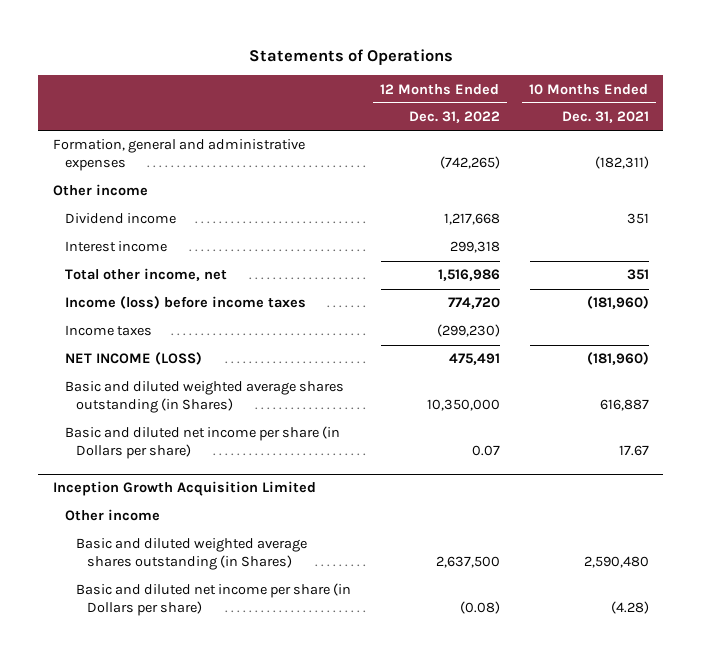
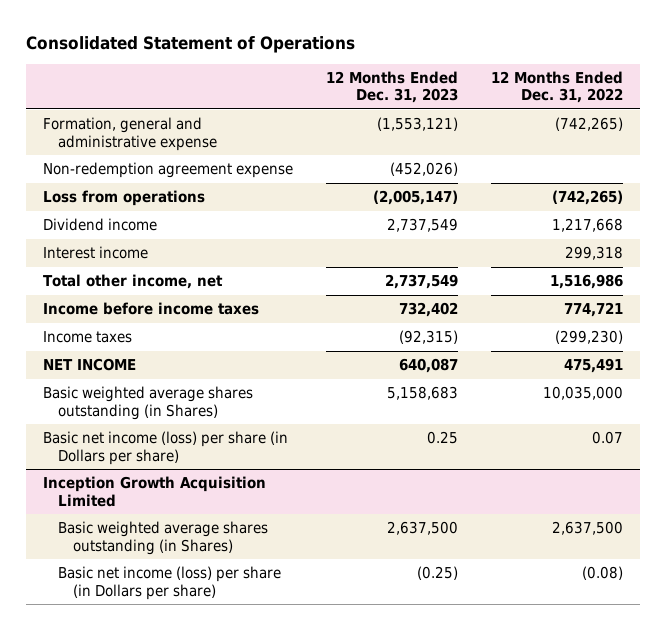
- Statements of Operations
+ Consolidated Statement of Operations
- | 12 Months Ended Dec. 31, 2022 | 10 Months Ended Dec. 31, 2021
+ | 12 Months Ended Dec. 31, 2023 | 12 Months Ended Dec. 31, 2022
- Formation, general and administrative expenses | (742,265) | (182,311)
- Other income
+ Formation, general and administrative expense | (1,553,121) | (742,265)
+ Non-redemption agreement expense | (452,026) |
+ Loss from operations | (2,005,147) | (742,265)
- Income (loss) before income taxes | 774,720 | (181,960)
+ Income before income taxes | 732,402 | 774,721
- NET INCOME (LOSS) | 475,491 | (181,960)
- Basic and diluted weighted average shares outstanding (in Shares) | 10,350,000 | 616,887
- Basic and diluted net income per share (in Dollars per share) | 0.07 | 17.67
+ NET INCOME | 640,087 | 475,491
+ Basic weighted average shares outstanding (in Shares) | 5,158,683 | 10,035,000
+ Basic net income (loss) per share (in Dollars per share) | 0.25 | 0.07
@ Inception Growth Acquisition Limited
- Other income
- Basic and diluted weighted average shares outstanding (in Shares) | 2,637,500 | 2,590,480
- Basic and diluted net income per share (in Dollars per share) | (0.08) | (4.28)
+ Basic weighted average shares outstanding (in Shares) | 2,637,500 | 2,637,500
+ Basic net income (loss) per share (in Dollars per share) | (0.25) | (0.08)

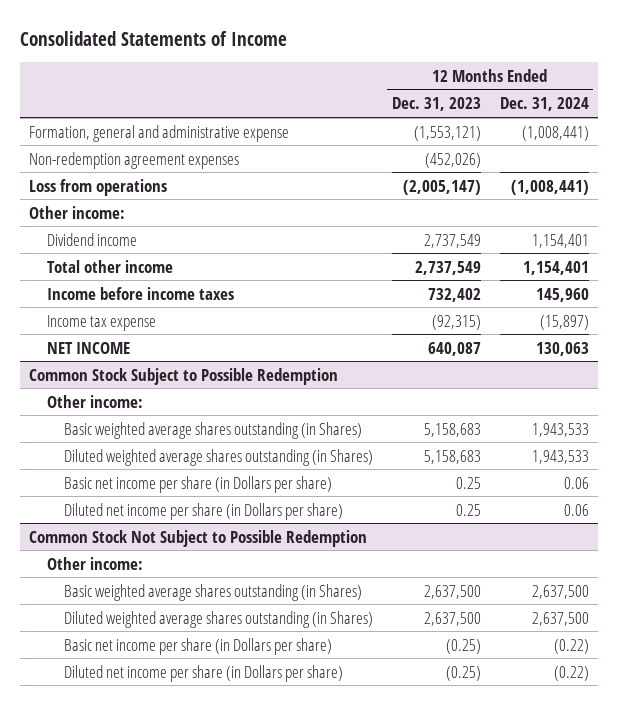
- Consolidated Statement of Operations
+ Consolidated Statements of Income
- | 12 Months Ended Dec. 31, 2023 | 12 Months Ended Dec. 31, 2022
+ | 12 Months Ended Dec. 31, 2023 | 12 Months Ended Dec. 31, 2024
- Non-redemption agreement expense | (452,026) |
+ Non-redemption agreement expenses | (452,026) |
+ Other income:
- Interest income | | 299,318
- Total other income, net | 2,737,549 | 1,516,986
+ Total other income | 2,737,549 | 1,154,401
- Income taxes | (92,315) | (299,230)
+ Income tax expense | (92,315) | (15,897)
+ Common Stock Subject to Possible Redemption
+ Other income:
- Basic net income (loss) per share (in Dollars per share) | 0.25 | 0.07
- Inception Growth Acquisition Limited
+ Diluted weighted average shares outstanding (in Shares) | 5,158,683 | 1,943,533
+ Basic net income per share (in Dollars per share) | 0.25 | 0.06
+ Diluted net income per share (in Dollars per share) | 0.25 | 0.06
+ Common Stock Not Subject to Possible Redemption
+ Other income:
- Basic net income (loss) per share (in Dollars per share) | (0.25) | (0.08)
+ Diluted weighted average shares outstanding (in Shares) | 2,637,500 | 2,637,500
+ Basic net income per share (in Dollars per share) | (0.25) | (0.22)
+ Diluted net income per share (in Dollars per share) | (0.25) | (0.22)

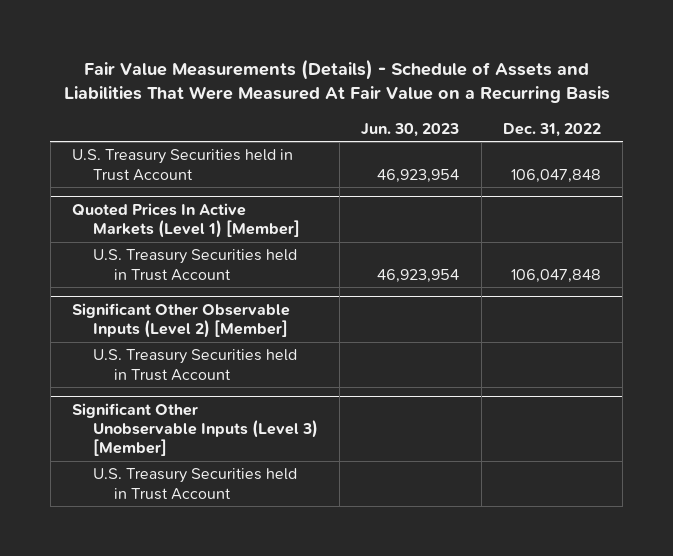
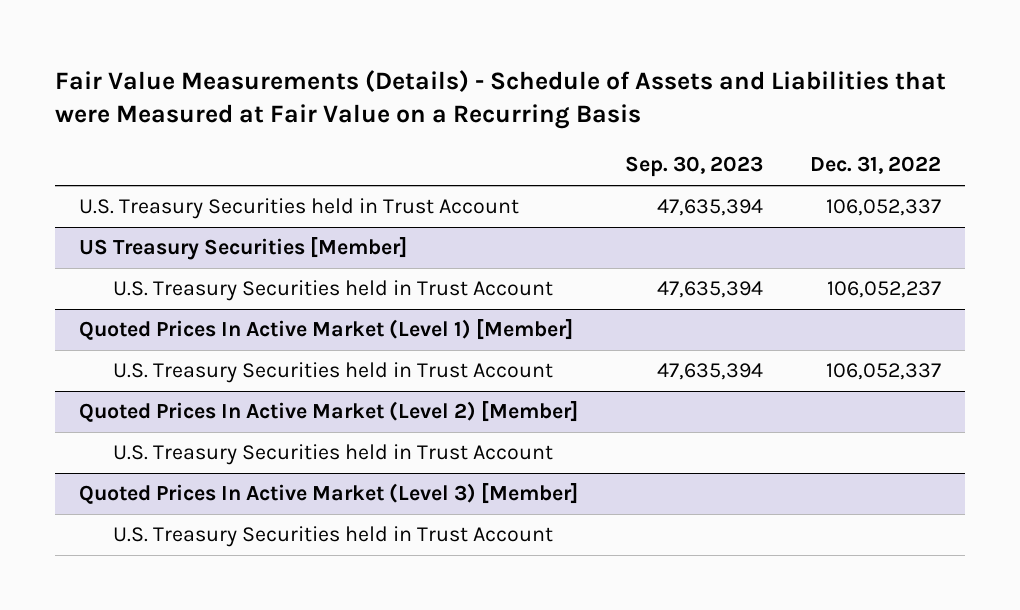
- Fair Value Measurements (Details) - Schedule of Assets and Liabilities That Were Measured At Fair Value on a Recurring Basis
+ Fair Value Measurements (Details) - Schedule of Assets and Liabilities that were Measured at Fair Value on a Recurring Basis
- | Jun. 30, 2023 | Dec. 31, 2022
+ | Sep. 30, 2023 | Dec. 31, 2022
- U.S. Treasury Securities held in Trust Account | 46,923,954 | 106,047,848
- Quoted Prices In Active Markets (Level 1) [Member]
- U.S. Treasury Securities held in Trust Account | 46,923,954 | 106,047,848
- Significant Other Observable Inputs (Level 2) [Member]
+ U.S. Treasury Securities held in Trust Account | 47,635,394 | 106,052,337
+ US Treasury Securities [Member]
+ U.S. Treasury Securities held in Trust Account | 47,635,394 | 106,052,237
+ Quoted Prices In Active Market (Level 1) [Member]
+ U.S. Treasury Securities held in Trust Account | 47,635,394 | 106,052,337
+ Quoted Prices In Active Market (Level 2) [Member]
- Significant Other Unobservable Inputs (Level 3) [Member]
+ Quoted Prices In Active Market (Level 3) [Member]

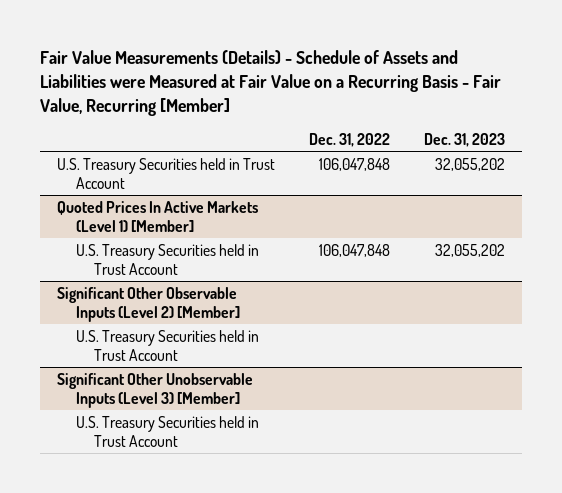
- Fair Value Measurements (Details) - Schedule of Assets and Liabilities that were Measured at Fair Value on a Recurring Basis
+ Fair Value Measurements (Details) - Schedule of Assets and Liabilities were Measured at Fair Value on a Recurring Basis - Fair Value, Recurring [Member]
- | Sep. 30, 2023 | Dec. 31, 2022
+ | Dec. 31, 2022 | Dec. 31, 2023
- U.S. Treasury Securities held in Trust Account | 47,635,394 | 106,052,337
- US Treasury Securities [Member]
- U.S. Treasury Securities held in Trust Account | 47,635,394 | 106,052,237
- Quoted Prices In Active Market (Level 1) [Member]
- U.S. Treasury Securities held in Trust Account | 47,635,394 | 106,052,337
- Quoted Prices In Active Market (Level 2) [Member]
+ U.S. Treasury Securities held in Trust Account | 106,047,848 | 32,055,202
+ Quoted Prices In Active Markets (Level 1) [Member]
+ U.S. Treasury Securities held in Trust Account | 106,047,848 | 32,055,202
+ Significant Other Observable Inputs (Level 2) [Member]
- Quoted Prices In Active Market (Level 3) [Member]
+ Significant Other Unobservable Inputs (Level 3) [Member]

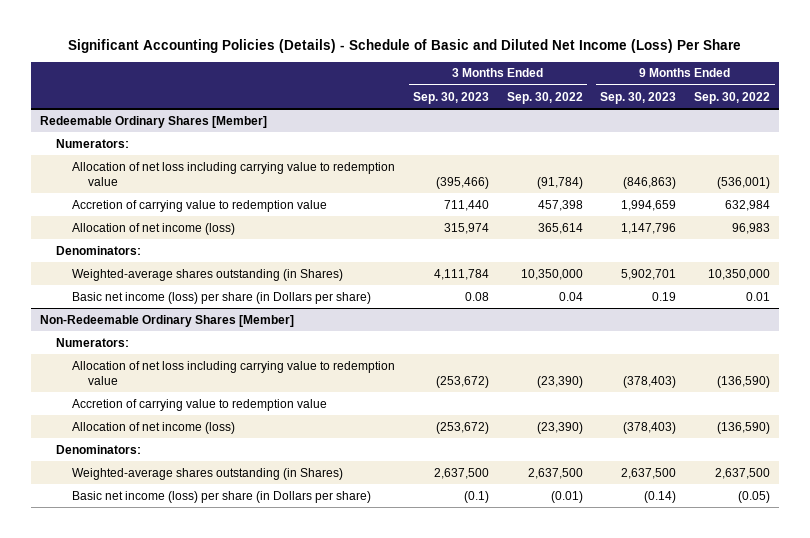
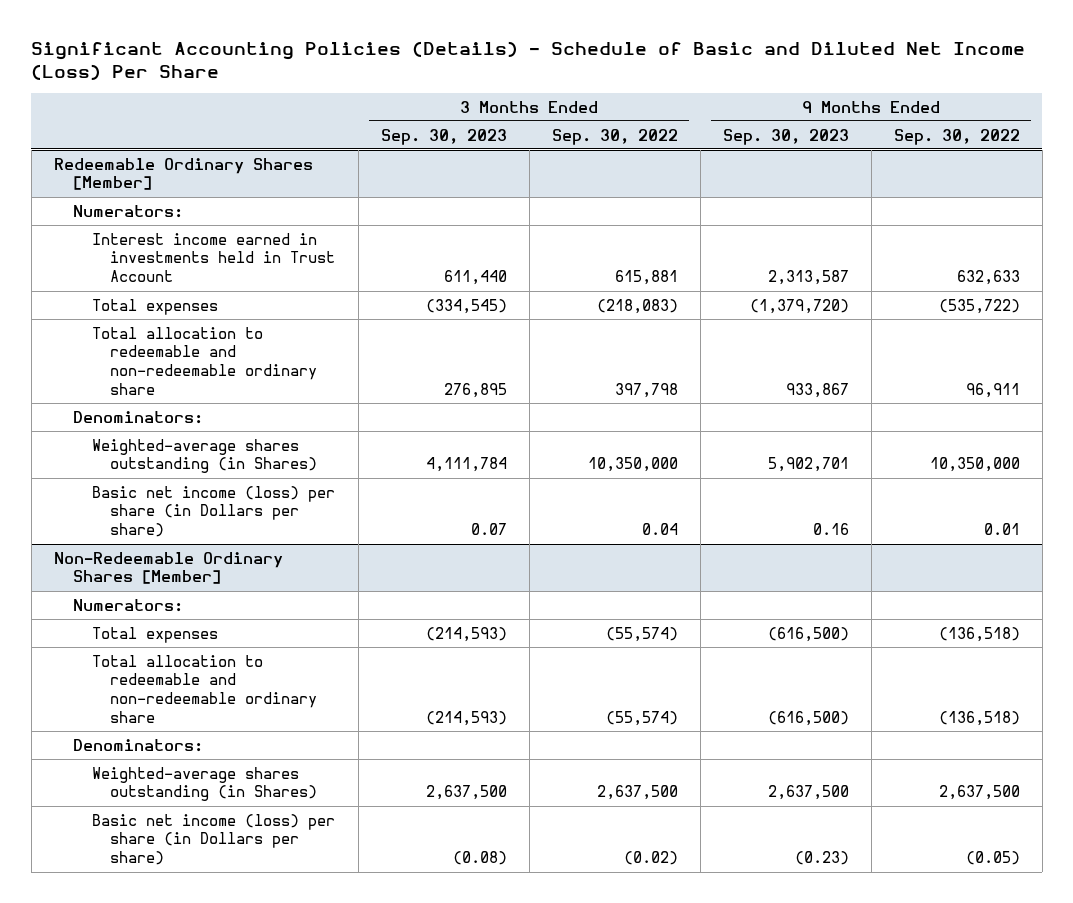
@ Redeemable Ordinary Shares [Member]
- Allocation of net loss including carrying value to redemption value | (395,466) | (91,784) | (846,863) | (536,001)
- Accretion of carrying value to redemption value | 711,440 | 457,398 | 1,994,659 | 632,984
- Allocation of net income (loss) | 315,974 | 365,614 | 1,147,796 | 96,983
+ Interest income earned in investments held in Trust Account | 611,440 | 615,881 | 2,313,587 | 632,633
+ Total expenses | (334,545) | (218,083) | (1,379,720) | (535,722)
+ Total allocation to redeemable and non-redeemable ordinary share | 276,895 | 397,798 | 933,867 | 96,911
- Basic net income (loss) per share (in Dollars per share) | 0.08 | 0.04 | 0.19 | 0.01
+ Basic net income (loss) per share (in Dollars per share) | 0.07 | 0.04 | 0.16 | 0.01
@ Non-Redeemable Ordinary Shares [Member]
- Allocation of net loss including carrying value to redemption value | (253,672) | (23,390) | (378,403) | (136,590)
- Accretion of carrying value to redemption value
- Allocation of net income (loss) | (253,672) | (23,390) | (378,403) | (136,590)
+ Total expenses | (214,593) | (55,574) | (616,500) | (136,518)
+ Total allocation to redeemable and non-redeemable ordinary share | (214,593) | (55,574) | (616,500) | (136,518)
- Basic net income (loss) per share (in Dollars per share) | (0.1) | (0.01) | (0.14) | (0.05)
+ Basic net income (loss) per share (in Dollars per share) | (0.08) | (0.02) | (0.23) | (0.05)

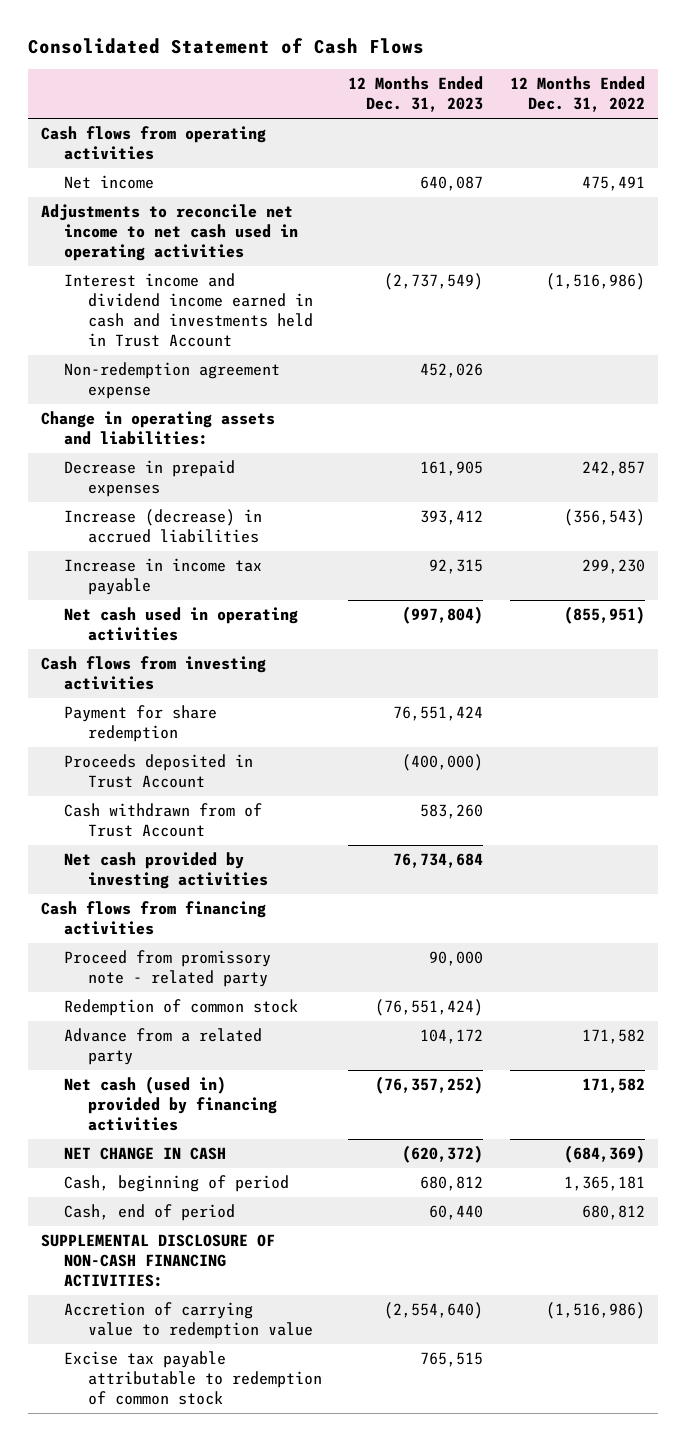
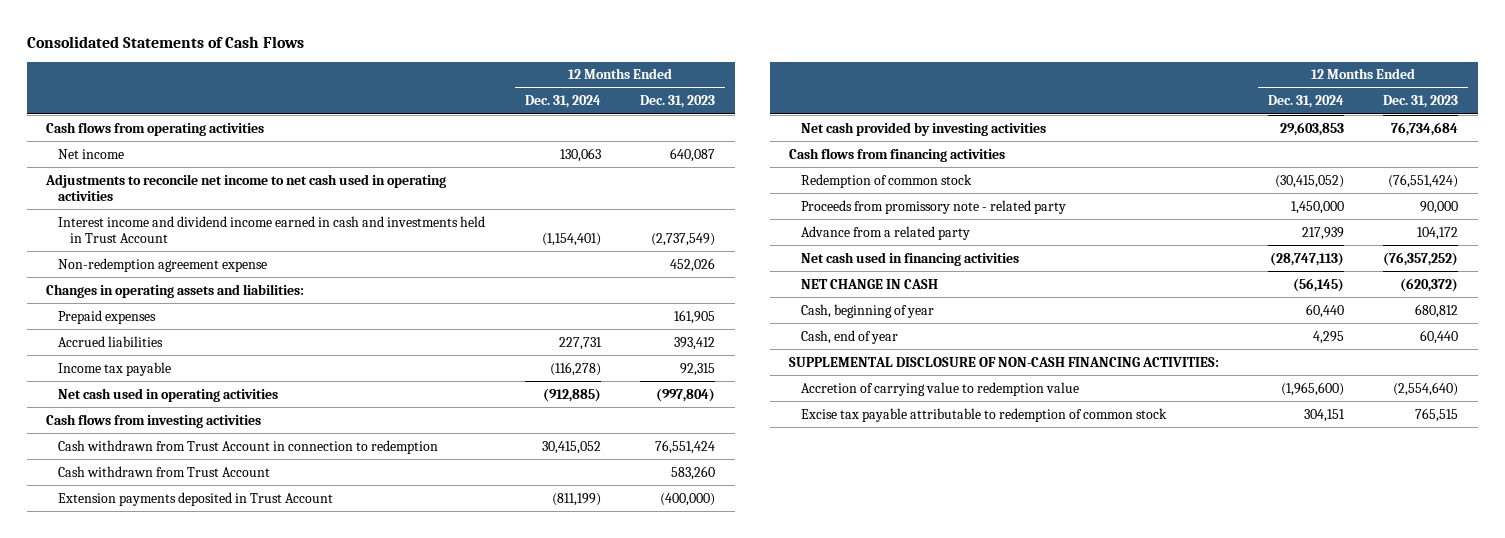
- Consolidated Statement of Cash Flows
+ Consolidated Statements of Cash Flows
- | 12 Months Ended Dec. 31, 2023 | 12 Months Ended Dec. 31, 2022
+ | 12 Months Ended Dec. 31, 2024 | 12 Months Ended Dec. 31, 2023
- Change in operating assets and liabilities:
- Decrease in prepaid expenses | 161,905 | 242,857
- Increase (decrease) in accrued liabilities | 393,412 | (356,543)
- Increase in income tax payable | 92,315 | 299,230
+ Changes in operating assets and liabilities:
+ Prepaid expenses | | 161,905
+ Accrued liabilities | 227,731 | 393,412
+ Income tax payable | (116,278) | 92,315
- Payment for share redemption | 76,551,424 |
- Proceeds deposited in Trust Account | (400,000) |
- Cash withdrawn from of Trust Account | 583,260 |
+ Cash withdrawn from Trust Account in connection to redemption | 30,415,052 | 76,551,424
+ Cash withdrawn from Trust Account | | 583,260
+ Extension payments deposited in Trust Account | (811,199) | (400,000)
- Proceed from promissory note - related party | 90,000 |
+ Proceeds from promissory note - related party | 1,450,000 | 90,000
- Net cash (used in) provided by financing activities | (76,357,252) | 171,582
+ Net cash used in financing activities | (28,747,113) | (76,357,252)
- Cash, beginning of period | 680,812 | 1,365,181
- Cash, end of period | 60,440 | 680,812
+ Cash, beginning of year | 60,440 | 680,812
+ Cash, end of year | 4,295 | 60,440

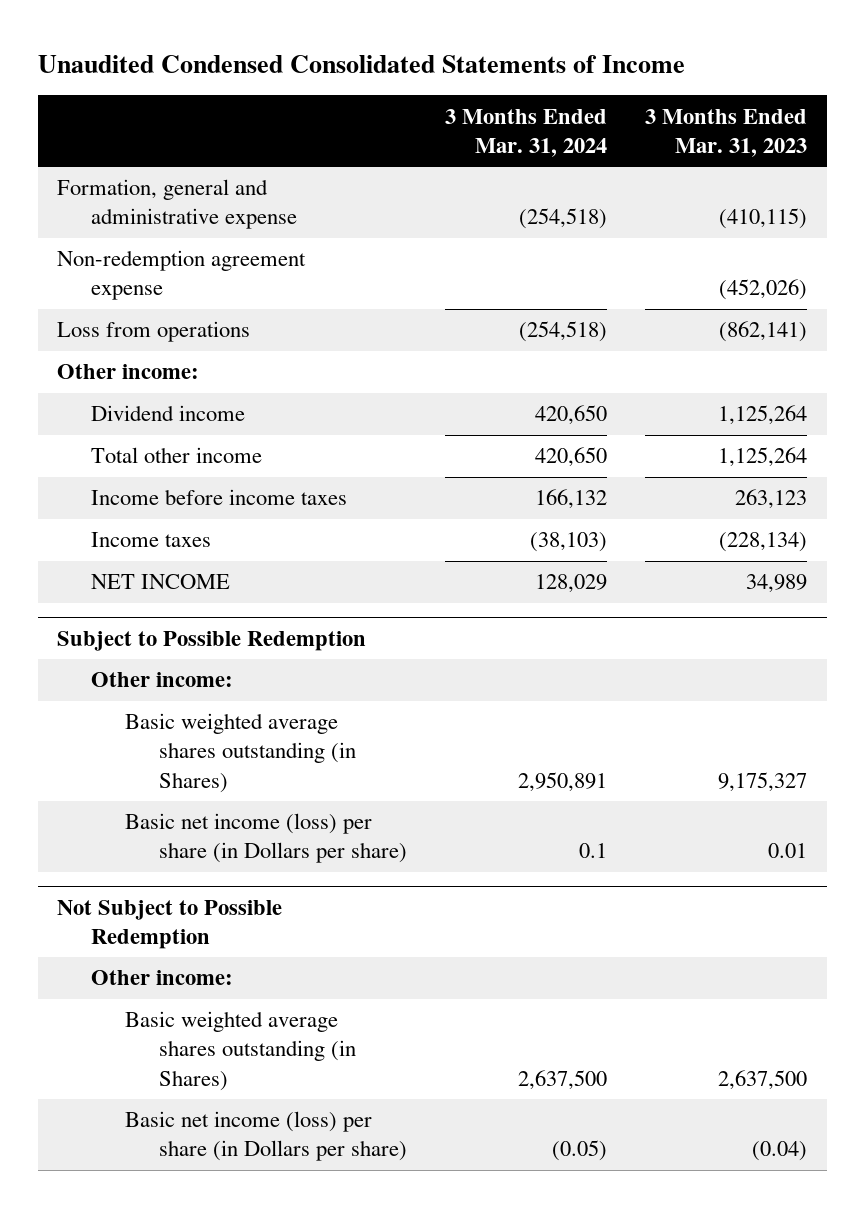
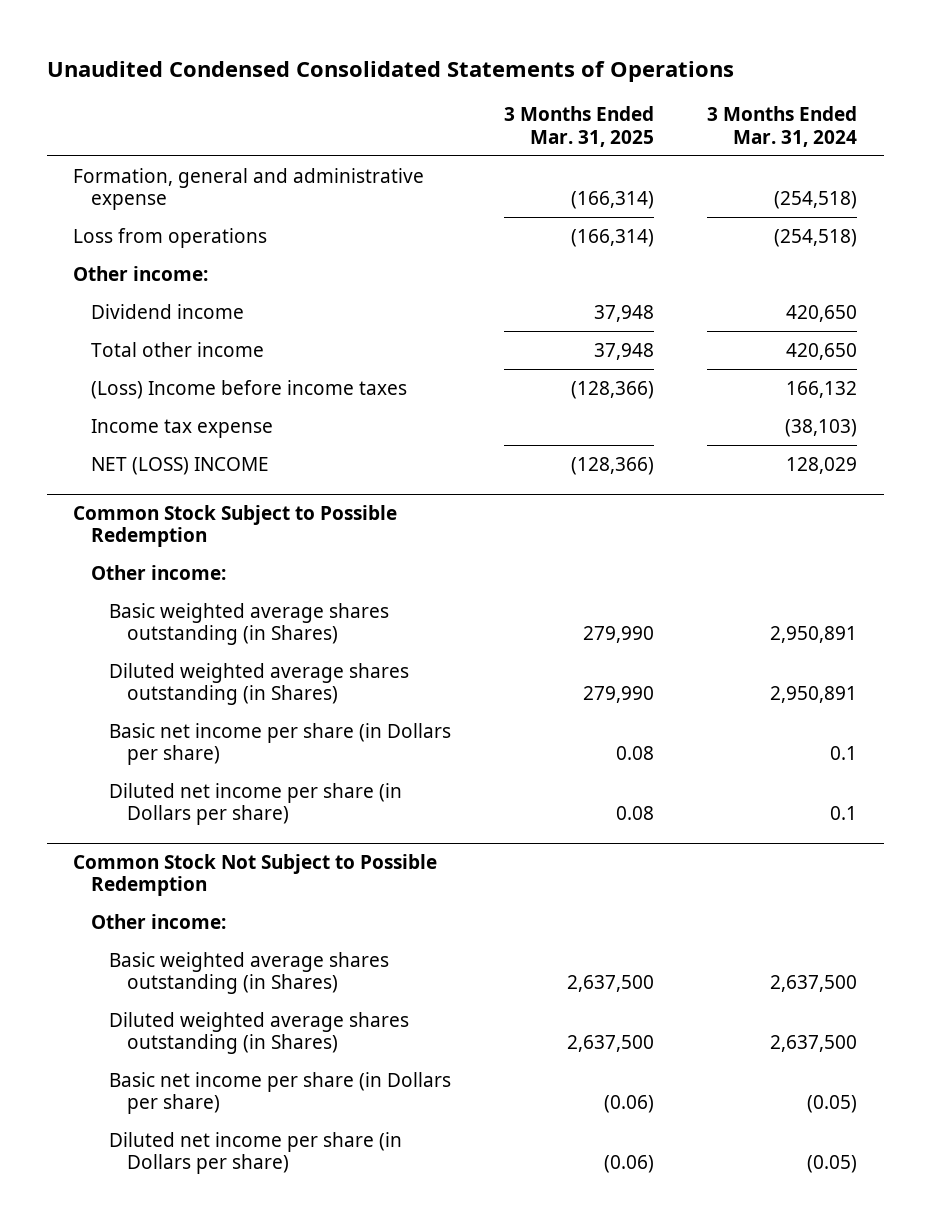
- Unaudited Condensed Consolidated Statements of Income
+ Unaudited Condensed Consolidated Statements of Operations
- | 3 Months Ended Mar. 31, 2024 | 3 Months Ended Mar. 31, 2023
+ | 3 Months Ended Mar. 31, 2025 | 3 Months Ended Mar. 31, 2024
- Non-redemption agreement expense | | (452,026)
- Income before income taxes | 166,132 | 263,123
- Income taxes | (38,103) | (228,134)
- NET INCOME | 128,029 | 34,989
- Subject to Possible Redemption
+ (Loss) Income before income taxes | (128,366) | 166,132
+ Income tax expense | | (38,103)
+ NET (LOSS) INCOME | (128,366) | 128,029
+ Common Stock Subject to Possible Redemption
- Basic net income (loss) per share (in Dollars per share) | 0.1 | 0.01
- Not Subject to Possible Redemption
+ Diluted weighted average shares outstanding (in Shares) | 279,990 | 2,950,891
+ Basic net income per share (in Dollars per share) | 0.08 | 0.1
+ Diluted net income per share (in Dollars per share) | 0.08 | 0.1
+ Common Stock Not Subject to Possible Redemption
- Basic net income (loss) per share (in Dollars per share) | (0.05) | (0.04)
+ Diluted weighted average shares outstanding (in Shares) | 2,637,500 | 2,637,500
+ Basic net income per share (in Dollars per share) | (0.06) | (0.05)
+ Diluted net income per share (in Dollars per share) | (0.06) | (0.05)

